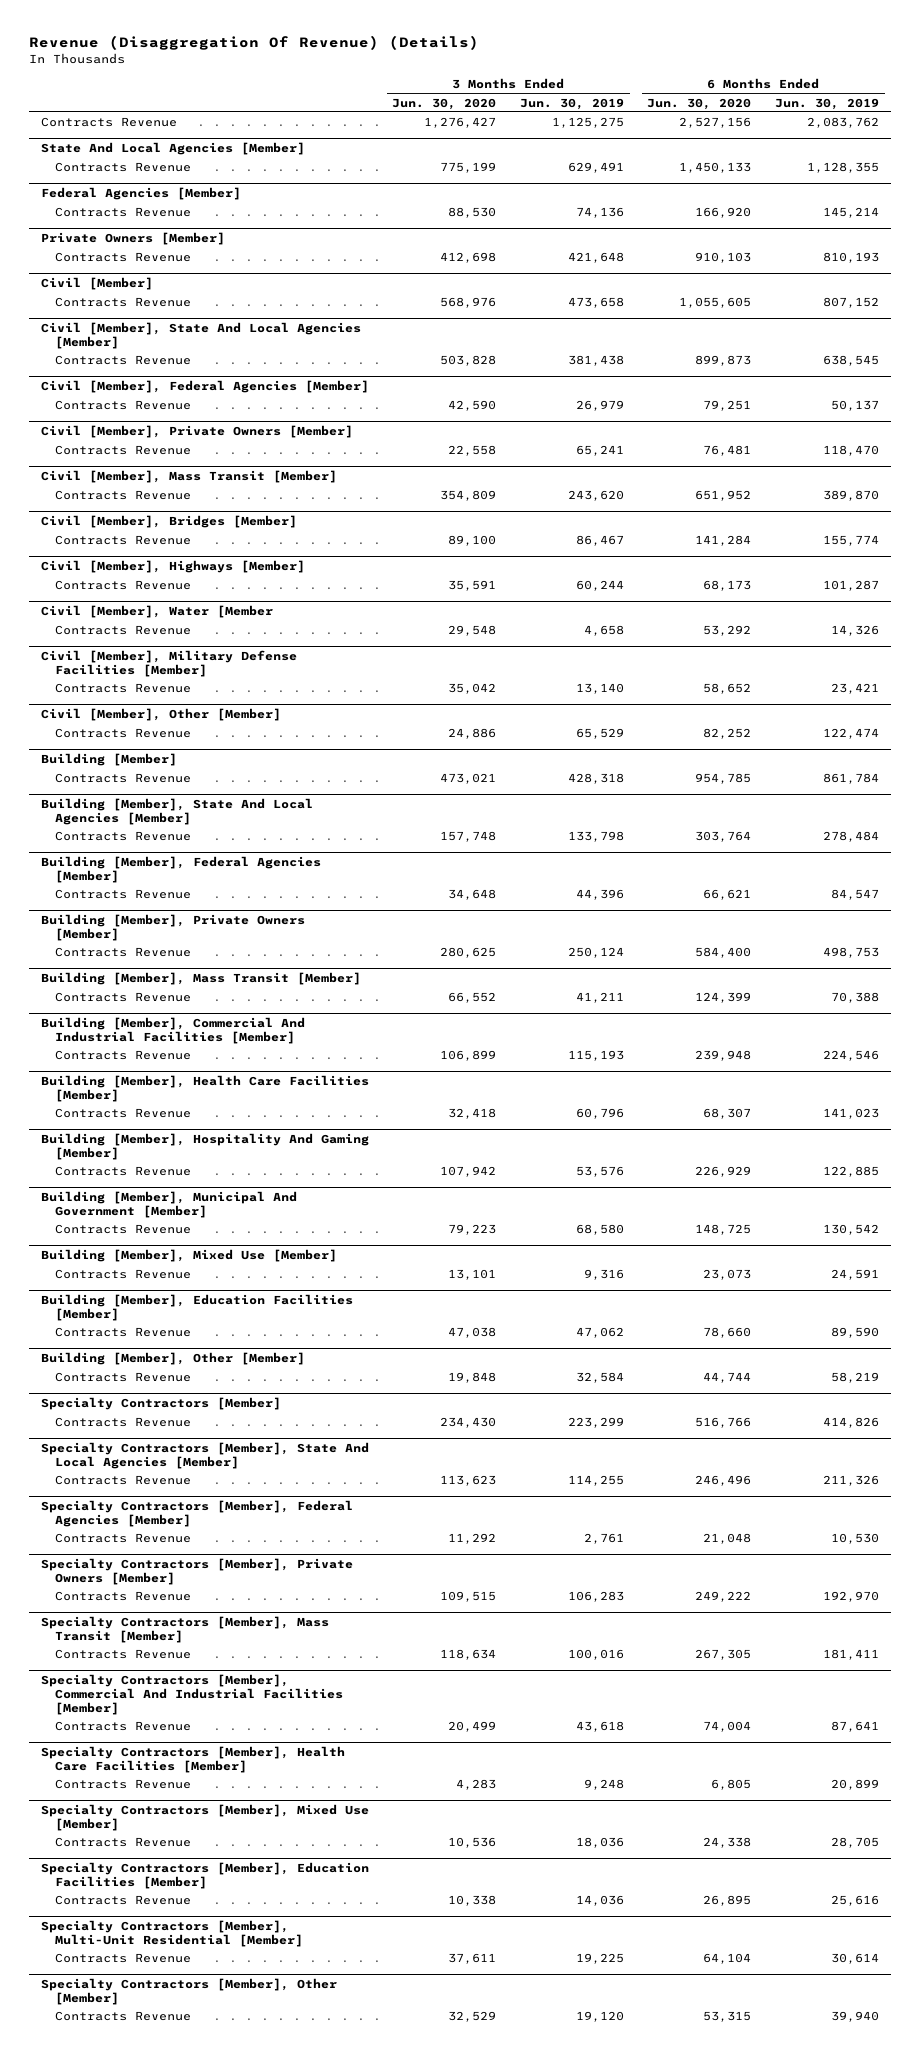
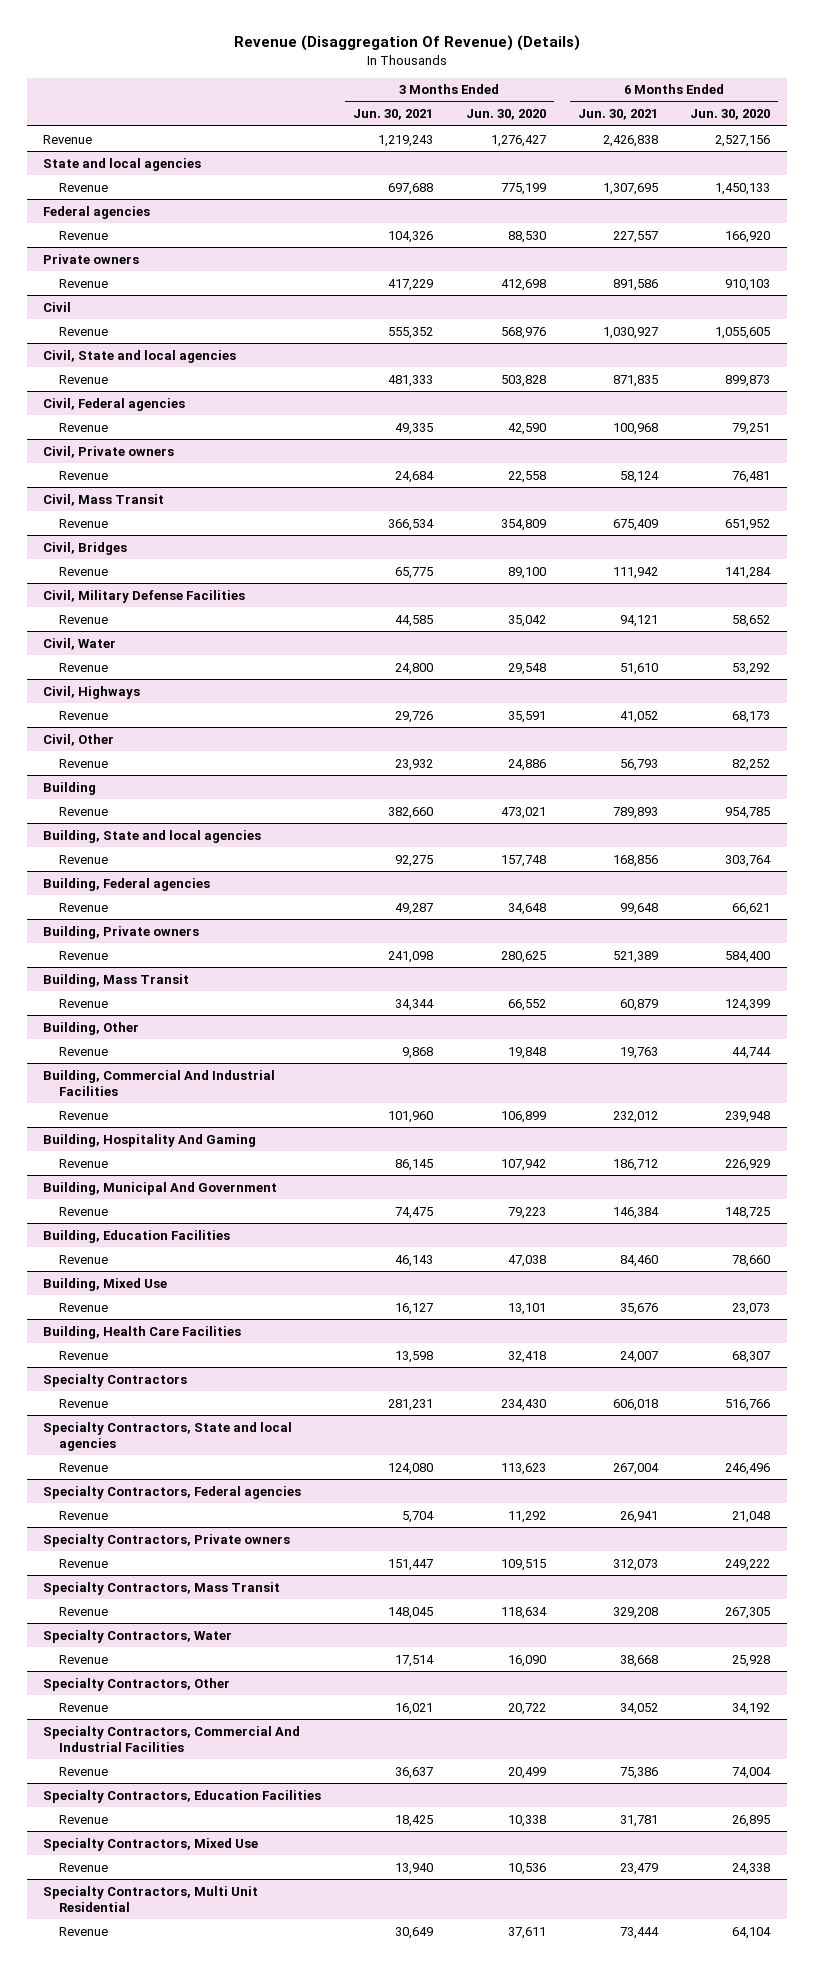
- | 3 Months Ended Jun. 30, 2020 | 3 Months Ended Jun. 30, 2019 | 6 Months Ended Jun. 30, 2020 | 6 Months Ended Jun. 30, 2019
+ | 3 Months Ended Jun. 30, 2021 | 3 Months Ended Jun. 30, 2020 | 6 Months Ended Jun. 30, 2021 | 6 Months Ended Jun. 30, 2020
- Contracts Revenue | 1,276,427 | 1,125,275 | 2,527,156 | 2,083,762
- State And Local Agencies [Member]
- Contracts Revenue | 775,199 | 629,491 | 1,450,133 | 1,128,355
- Federal Agencies [Member]
- Contracts Revenue | 88,530 | 74,136 | 166,920 | 145,214
- Private Owners [Member]
- Contracts Revenue | 412,698 | 421,648 | 910,103 | 810,193
- Civil [Member]
- Contracts Revenue | 568,976 | 473,658 | 1,055,605 | 807,152
- Civil [Member], State And Local Agencies [Member]
- Contracts Revenue | 503,828 | 381,438 | 899,873 | 638,545
- Civil [Member], Federal Agencies [Member]
- Contracts Revenue | 42,590 | 26,979 | 79,251 | 50,137
- Civil [Member], Private Owners [Member]
- Contracts Revenue | 22,558 | 65,241 | 76,481 | 118,470
- Civil [Member], Mass Transit [Member]
- Contracts Revenue | 354,809 | 243,620 | 651,952 | 389,870
- Civil [Member], Bridges [Member]
- Contracts Revenue | 89,100 | 86,467 | 141,284 | 155,774
- Civil [Member], Highways [Member]
- Contracts Revenue | 35,591 | 60,244 | 68,173 | 101,287
- Civil [Member], Water [Member
- Contracts Revenue | 29,548 | 4,658 | 53,292 | 14,326
- Civil [Member], Military Defense Facilities [Member]
- Contracts Revenue | 35,042 | 13,140 | 58,652 | 23,421
- Civil [Member], Other [Member]
- Contracts Revenue | 24,886 | 65,529 | 82,252 | 122,474
- Building [Member]
- Contracts Revenue | 473,021 | 428,318 | 954,785 | 861,784
- Building [Member], State And Local Agencies [Member]
- Contracts Revenue | 157,748 | 133,798 | 303,764 | 278,484
- Building [Member], Federal Agencies [Member]
- Contracts Revenue | 34,648 | 44,396 | 66,621 | 84,547
- Building [Member], Private Owners [Member]
- Contracts Revenue | 280,625 | 250,124 | 584,400 | 498,753
- Building [Member], Mass Transit [Member]
- Contracts Revenue | 66,552 | 41,211 | 124,399 | 70,388
- Building [Member], Commercial And Industrial Facilities [Member]
- Contracts Revenue | 106,899 | 115,193 | 239,948 | 224,546
- Building [Member], Health Care Facilities [Member]
- Contracts Revenue | 32,418 | 60,796 | 68,307 | 141,023
- Building [Member], Hospitality And Gaming [Member]
- Contracts Revenue | 107,942 | 53,576 | 226,929 | 122,885
- Building [Member], Municipal And Government [Member]
- Contracts Revenue | 79,223 | 68,580 | 148,725 | 130,542
- Building [Member], Mixed Use [Member]
- Contracts Revenue | 13,101 | 9,316 | 23,073 | 24,591
- Building [Member], Education Facilities [Member]
- Contracts Revenue | 47,038 | 47,062 | 78,660 | 89,590
- Building [Member], Other [Member]
- Contracts Revenue | 19,848 | 32,584 | 44,744 | 58,219
- Specialty Contractors [Member]
- Contracts Revenue | 234,430 | 223,299 | 516,766 | 414,826
- Specialty Contractors [Member], State And Local Agencies [Member]
- Contracts Revenue | 113,623 | 114,255 | 246,496 | 211,326
- Specialty Contractors [Member], Federal Agencies [Member]
- Contracts Revenue | 11,292 | 2,761 | 21,048 | 10,530
- Specialty Contractors [Member], Private Owners [Member]
- Contracts Revenue | 109,515 | 106,283 | 249,222 | 192,970
- Specialty Contractors [Member], Mass Transit [Member]
- Contracts Revenue | 118,634 | 100,016 | 267,305 | 181,411
- Specialty Contractors [Member], Commercial And Industrial Facilities [Member]
- Contracts Revenue | 20,499 | 43,618 | 74,004 | 87,641
- Specialty Contractors [Member], Health Care Facilities [Member]
- Contracts Revenue | 4,283 | 9,248 | 6,805 | 20,899
- Specialty Contractors [Member], Mixed Use [Member]
- Contracts Revenue | 10,536 | 18,036 | 24,338 | 28,705
- Specialty Contractors [Member], Education Facilities [Member]
- Contracts Revenue | 10,338 | 14,036 | 26,895 | 25,616
- Specialty Contractors [Member], Multi-Unit Residential [Member]
- Contracts Revenue | 37,611 | 19,225 | 64,104 | 30,614
- Specialty Contractors [Member], Other [Member]
- Contracts Revenue | 32,529 | 19,120 | 53,315 | 39,940
+ Revenue | 1,219,243 | 1,276,427 | 2,426,838 | 2,527,156
+ State and local agencies
+ Revenue | 697,688 | 775,199 | 1,307,695 | 1,450,133
+ Federal agencies
+ Revenue | 104,326 | 88,530 | 227,557 | 166,920
+ Private owners
+ Revenue | 417,229 | 412,698 | 891,586 | 910,103
+ Civil
+ Revenue | 555,352 | 568,976 | 1,030,927 | 1,055,605
+ Civil, State and local agencies
+ Revenue | 481,333 | 503,828 | 871,835 | 899,873
+ Civil, Federal agencies
+ Revenue | 49,335 | 42,590 | 100,968 | 79,251
+ Civil, Private owners
+ Revenue | 24,684 | 22,558 | 58,124 | 76,481
+ Civil, Mass Transit
+ Revenue | 366,534 | 354,809 | 675,409 | 651,952
+ Civil, Bridges
+ Revenue | 65,775 | 89,100 | 111,942 | 141,284
+ Civil, Military Defense Facilities
+ Revenue | 44,585 | 35,042 | 94,121 | 58,652
+ Civil, Water
+ Revenue | 24,800 | 29,548 | 51,610 | 53,292
+ Civil, Highways
+ Revenue | 29,726 | 35,591 | 41,052 | 68,173
+ Civil, Other
+ Revenue | 23,932 | 24,886 | 56,793 | 82,252
+ Building
+ Revenue | 382,660 | 473,021 | 789,893 | 954,785
+ Building, State and local agencies
+ Revenue | 92,275 | 157,748 | 168,856 | 303,764
+ Building, Federal agencies
+ Revenue | 49,287 | 34,648 | 99,648 | 66,621
+ Building, Private owners
+ Revenue | 241,098 | 280,625 | 521,389 | 584,400
+ Building, Mass Transit
+ Revenue | 34,344 | 66,552 | 60,879 | 124,399
+ Building, Other
+ Revenue | 9,868 | 19,848 | 19,763 | 44,744
+ Building, Commercial And Industrial Facilities
+ Revenue | 101,960 | 106,899 | 232,012 | 239,948
+ Building, Hospitality And Gaming
+ Revenue | 86,145 | 107,942 | 186,712 | 226,929
+ Building, Municipal And Government
+ Revenue | 74,475 | 79,223 | 146,384 | 148,725
+ Building, Education Facilities
+ Revenue | 46,143 | 47,038 | 84,460 | 78,660
+ Building, Mixed Use
+ Revenue | 16,127 | 13,101 | 35,676 | 23,073
+ Building, Health Care Facilities
+ Revenue | 13,598 | 32,418 | 24,007 | 68,307
+ Specialty Contractors
+ Revenue | 281,231 | 234,430 | 606,018 | 516,766
+ Specialty Contractors, State and local agencies
+ Revenue | 124,080 | 113,623 | 267,004 | 246,496
+ Specialty Contractors, Federal agencies
+ Revenue | 5,704 | 11,292 | 26,941 | 21,048
+ Specialty Contractors, Private owners
+ Revenue | 151,447 | 109,515 | 312,073 | 249,222
+ Specialty Contractors, Mass Transit
+ Revenue | 148,045 | 118,634 | 329,208 | 267,305
+ Specialty Contractors, Water
+ Revenue | 17,514 | 16,090 | 38,668 | 25,928
+ Specialty Contractors, Other
+ Revenue | 16,021 | 20,722 | 34,052 | 34,192
+ Specialty Contractors, Commercial And Industrial Facilities
+ Revenue | 36,637 | 20,499 | 75,386 | 74,004
+ Specialty Contractors, Education Facilities
+ Revenue | 18,425 | 10,338 | 31,781 | 26,895
+ Specialty Contractors, Mixed Use
+ Revenue | 13,940 | 10,536 | 23,479 | 24,338
+ Specialty Contractors, Multi Unit Residential
+ Revenue | 30,649 | 37,611 | 73,444 | 64,104

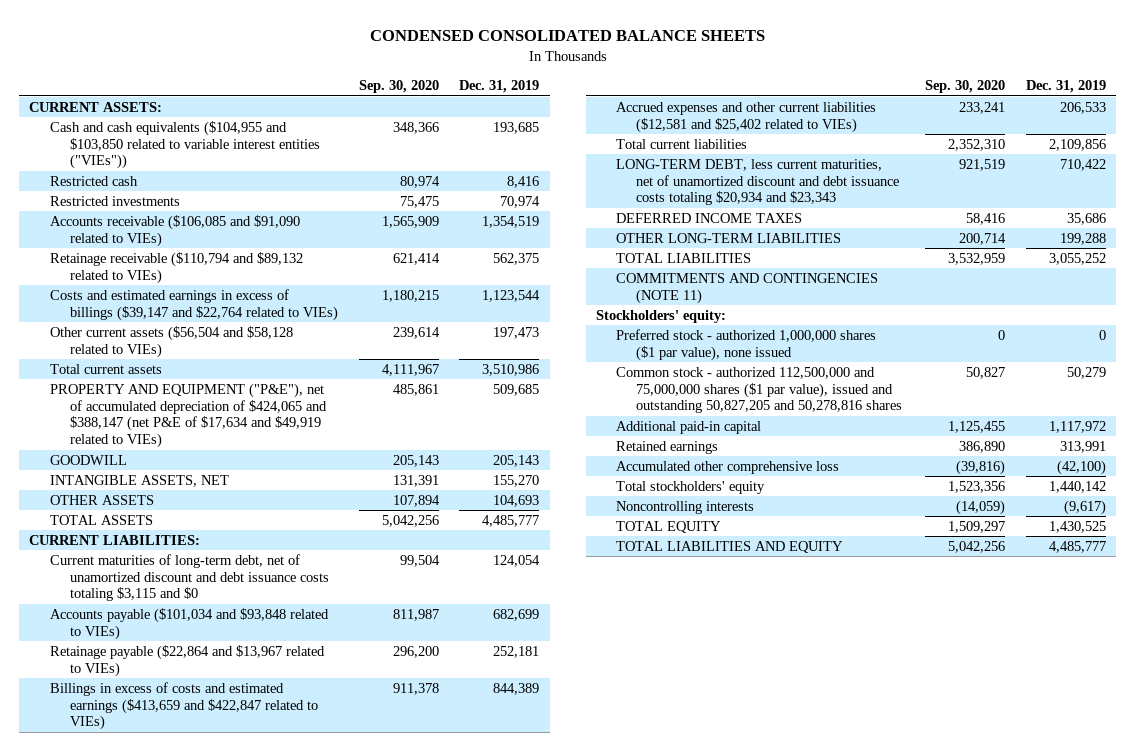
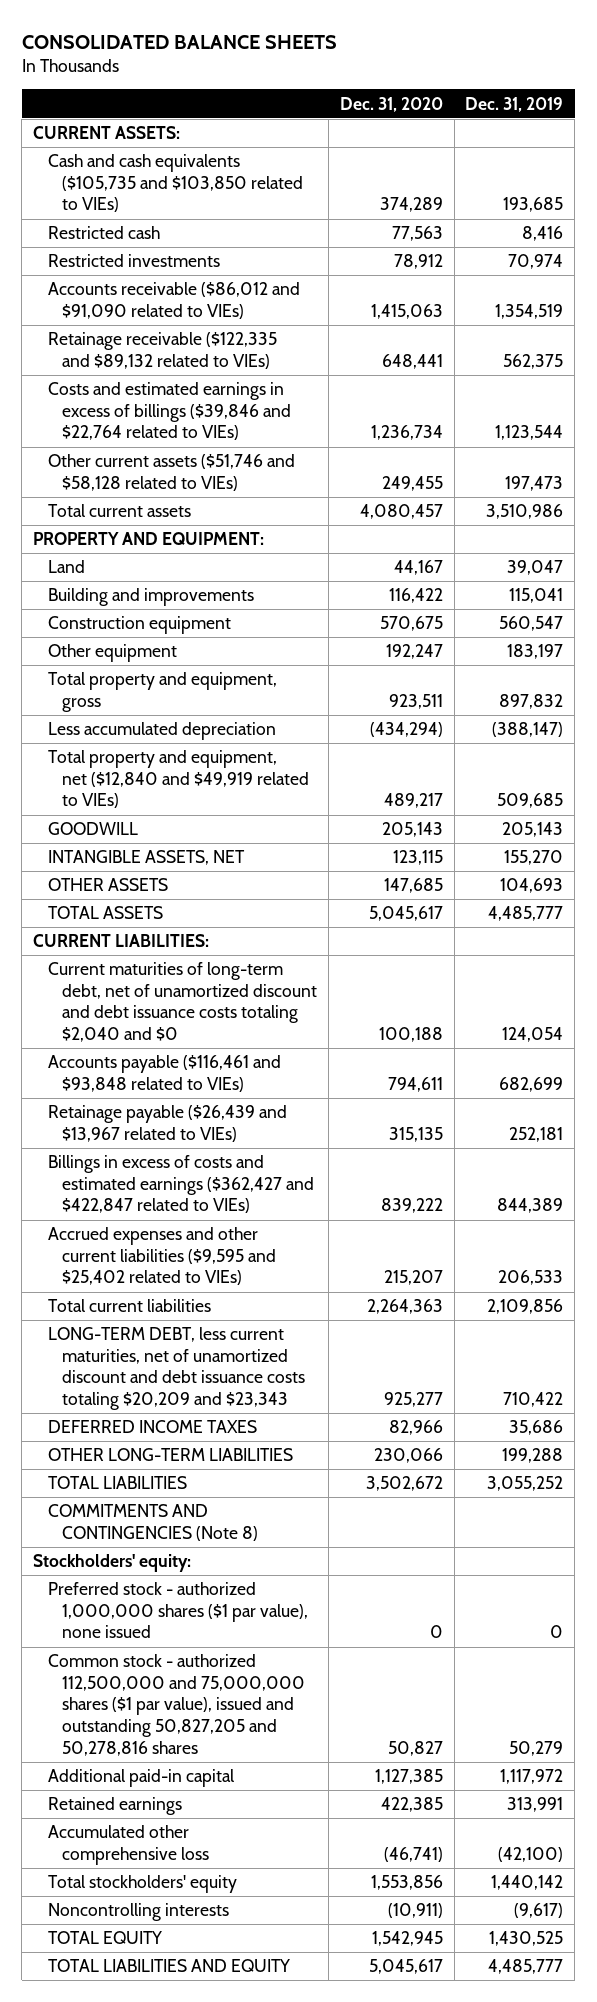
- CONDENSED CONSOLIDATED BALANCE SHEETS
+ CONSOLIDATED BALANCE SHEETS
- | Sep. 30, 2020 | Dec. 31, 2019
+ | Dec. 31, 2020 | Dec. 31, 2019
- Cash and cash equivalents ($104,955 and $103,850 related to variable interest entities ("VIEs")) | 348,366 | 193,685
+ Cash and cash equivalents ($105,735 and $103,850 related to VIEs) | 374,289 | 193,685
- Accounts receivable ($106,085 and $91,090 related to VIEs) | 1,565,909 | 1,354,519
- Retainage receivable ($110,794 and $89,132 related to VIEs) | 621,414 | 562,375
- Costs and estimated earnings in excess of billings ($39,147 and $22,764 related to VIEs) | 1,180,215 | 1,123,544
- Other current assets ($56,504 and $58,128 related to VIEs) | 239,614 | 197,473
+ Accounts receivable ($86,012 and $91,090 related to VIEs) | 1,415,063 | 1,354,519
+ Retainage receivable ($122,335 and $89,132 related to VIEs) | 648,441 | 562,375
+ Costs and estimated earnings in excess of billings ($39,846 and $22,764 related to VIEs) | 1,236,734 | 1,123,544
+ Other current assets ($51,746 and $58,128 related to VIEs) | 249,455 | 197,473
- PROPERTY AND EQUIPMENT ("P&E"), net of accumulated depreciation of $424,065 and $388,147 (net P&E of $17,634 and $49,919 related to VIEs) | 485,861 | 509,685
+ PROPERTY AND EQUIPMENT:
+ Land | 44,167 | 39,047
+ Building and improvements | 116,422 | 115,041
+ Construction equipment | 570,675 | 560,547
+ Other equipment | 192,247 | 183,197
+ Total property and equipment, gross | 923,511 | 897,832
+ Less accumulated depreciation | (434,294) | (388,147)
+ Total property and equipment, net ($12,840 and $49,919 related to VIEs) | 489,217 | 509,685
- Current maturities of long-term debt, net of unamortized discount and debt issuance costs totaling $3,115 and $0 | 99,504 | 124,054
- Accounts payable ($101,034 and $93,848 related to VIEs) | 811,987 | 682,699
- Retainage payable ($22,864 and $13,967 related to VIEs) | 296,200 | 252,181
- Billings in excess of costs and estimated earnings ($413,659 and $422,847 related to VIEs) | 911,378 | 844,389
- Accrued expenses and other current liabilities ($12,581 and $25,402 related to VIEs) | 233,241 | 206,533
+ Current maturities of long-term debt, net of unamortized discount and debt issuance costs totaling $2,040 and $0 | 100,188 | 124,054
+ Accounts payable ($116,461 and $93,848 related to VIEs) | 794,611 | 682,699
+ Retainage payable ($26,439 and $13,967 related to VIEs) | 315,135 | 252,181
+ Billings in excess of costs and estimated earnings ($362,427 and $422,847 related to VIEs) | 839,222 | 844,389
+ Accrued expenses and other current liabilities ($9,595 and $25,402 related to VIEs) | 215,207 | 206,533
- LONG-TERM DEBT, less current maturities, net of unamortized discount and debt issuance costs totaling $20,934 and $23,343 | 921,519 | 710,422
+ LONG-TERM DEBT, less current maturities, net of unamortized discount and debt issuance costs totaling $20,209 and $23,343 | 925,277 | 710,422
- COMMITMENTS AND CONTINGENCIES (NOTE 11)
+ COMMITMENTS AND CONTINGENCIES (Note 8)

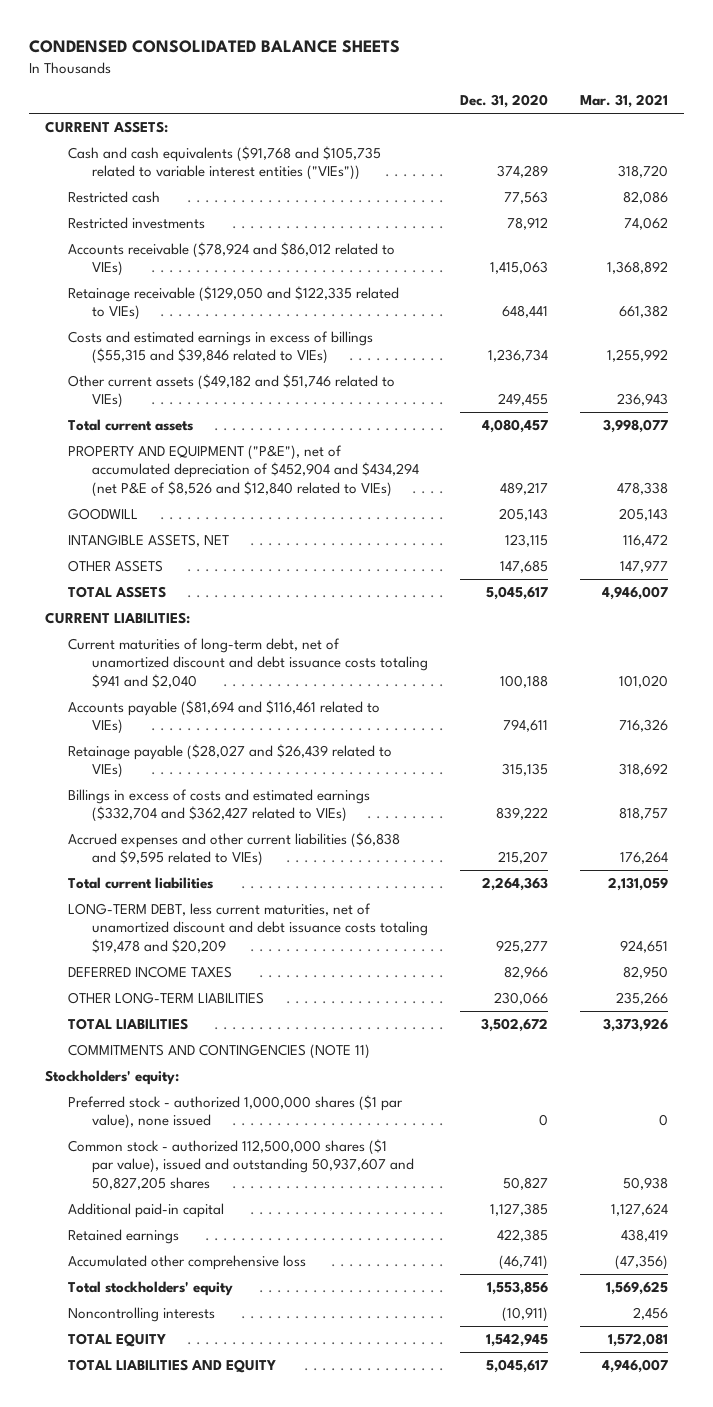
- CONSOLIDATED BALANCE SHEETS
+ CONDENSED CONSOLIDATED BALANCE SHEETS
- | Dec. 31, 2020 | Dec. 31, 2019
+ | Dec. 31, 2020 | Mar. 31, 2021
- Cash and cash equivalents ($105,735 and $103,850 related to VIEs) | 374,289 | 193,685
+ Cash and cash equivalents ($91,768 and $105,735 related to variable interest entities ("VIEs")) | 374,289 | 318,720
- Accounts receivable ($86,012 and $91,090 related to VIEs) | 1,415,063 | 1,354,519
- Retainage receivable ($122,335 and $89,132 related to VIEs) | 648,441 | 562,375
- Costs and estimated earnings in excess of billings ($39,846 and $22,764 related to VIEs) | 1,236,734 | 1,123,544
- Other current assets ($51,746 and $58,128 related to VIEs) | 249,455 | 197,473
+ Accounts receivable ($78,924 and $86,012 related to VIEs) | 1,415,063 | 1,368,892
+ Retainage receivable ($129,050 and $122,335 related to VIEs) | 648,441 | 661,382
+ Costs and estimated earnings in excess of billings ($55,315 and $39,846 related to VIEs) | 1,236,734 | 1,255,992
+ Other current assets ($49,182 and $51,746 related to VIEs) | 249,455 | 236,943
- PROPERTY AND EQUIPMENT:
- Land | 44,167 | 39,047
- Building and improvements | 116,422 | 115,041
- Construction equipment | 570,675 | 560,547
- Other equipment | 192,247 | 183,197
- Total property and equipment, gross | 923,511 | 897,832
- Less accumulated depreciation | (434,294) | (388,147)
- Total property and equipment, net ($12,840 and $49,919 related to VIEs) | 489,217 | 509,685
+ PROPERTY AND EQUIPMENT ("P&E"), net of accumulated depreciation of $452,904 and $434,294 (net P&E of $8,526 and $12,840 related to VIEs) | 489,217 | 478,338
- Current maturities of long-term debt, net of unamortized discount and debt issuance costs totaling $2,040 and $0 | 100,188 | 124,054
- Accounts payable ($116,461 and $93,848 related to VIEs) | 794,611 | 682,699
- Retainage payable ($26,439 and $13,967 related to VIEs) | 315,135 | 252,181
- Billings in excess of costs and estimated earnings ($362,427 and $422,847 related to VIEs) | 839,222 | 844,389
- Accrued expenses and other current liabilities ($9,595 and $25,402 related to VIEs) | 215,207 | 206,533
+ Current maturities of long-term debt, net of unamortized discount and debt issuance costs totaling $941 and $2,040 | 100,188 | 101,020
+ Accounts payable ($81,694 and $116,461 related to VIEs) | 794,611 | 716,326
+ Retainage payable ($28,027 and $26,439 related to VIEs) | 315,135 | 318,692
+ Billings in excess of costs and estimated earnings ($332,704 and $362,427 related to VIEs) | 839,222 | 818,757
+ Accrued expenses and other current liabilities ($6,838 and $9,595 related to VIEs) | 215,207 | 176,264
- LONG-TERM DEBT, less current maturities, net of unamortized discount and debt issuance costs totaling $20,209 and $23,343 | 925,277 | 710,422
+ LONG-TERM DEBT, less current maturities, net of unamortized discount and debt issuance costs totaling $19,478 and $20,209 | 925,277 | 924,651
- COMMITMENTS AND CONTINGENCIES (Note 8)
+ COMMITMENTS AND CONTINGENCIES (NOTE 11)
- Common stock - authorized 112,500,000 and 75,000,000 shares ($1 par value), issued and outstanding 50,827,205 and 50,278,816 shares | 50,827 | 50,279
+ Common stock - authorized 112,500,000 shares ($1 par value), issued and outstanding 50,937,607 and 50,827,205 shares | 50,827 | 50,938

